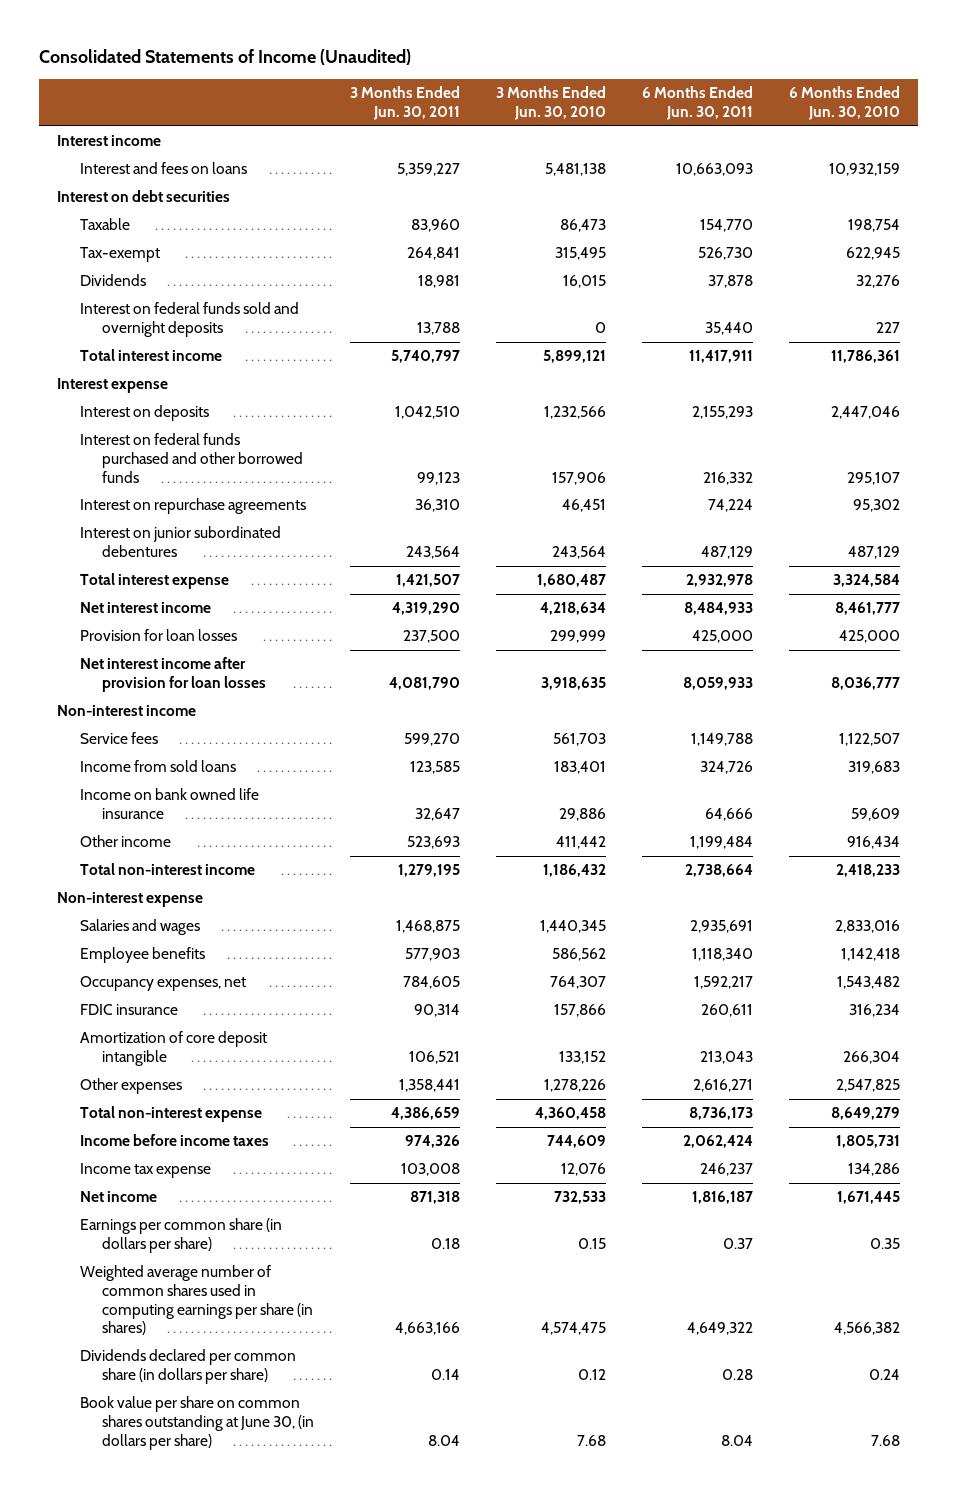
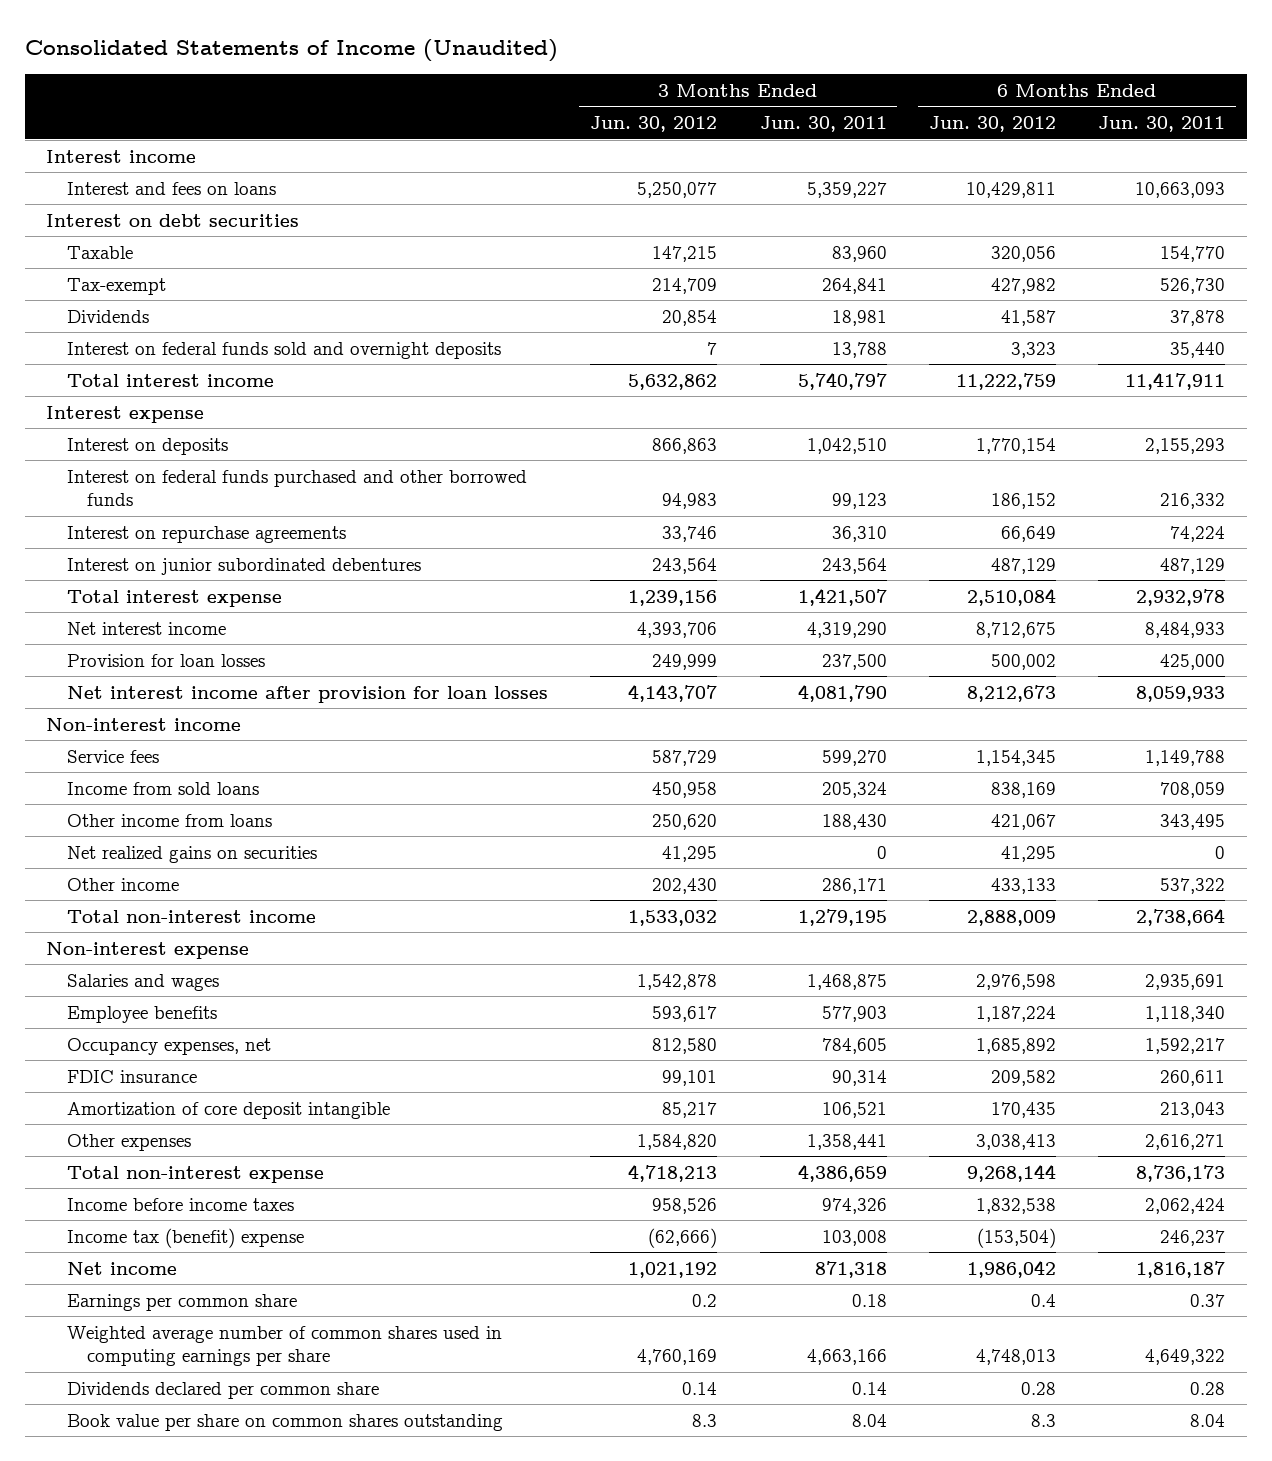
- | 3 Months Ended Jun. 30, 2011 | 3 Months Ended Jun. 30, 2010 | 6 Months Ended Jun. 30, 2011 | 6 Months Ended Jun. 30, 2010
+ | 3 Months Ended Jun. 30, 2012 | 3 Months Ended Jun. 30, 2011 | 6 Months Ended Jun. 30, 2012 | 6 Months Ended Jun. 30, 2011
- Income from sold loans | 123,585 | 183,401 | 324,726 | 319,683
- Income on bank owned life insurance | 32,647 | 29,886 | 64,666 | 59,609
- Other income | 523,693 | 411,442 | 1,199,484 | 916,434
+ Income from sold loans | 450,958 | 205,324 | 838,169 | 708,059
+ Other income from loans | 250,620 | 188,430 | 421,067 | 343,495
+ Net realized gains on securities | 41,295 | 0 | 41,295 | 0
+ Other income | 202,430 | 286,171 | 433,133 | 537,322
- Income tax expense | 103,008 | 12,076 | 246,237 | 134,286
+ Income tax (benefit) expense | (62,666) | 103,008 | (153,504) | 246,237
- Earnings per common share (in dollars per share) | 0.18 | 0.15 | 0.37 | 0.35
- Weighted average number of common shares used in computing earnings per share (in shares) | 4,663,166 | 4,574,475 | 4,649,322 | 4,566,382
- Dividends declared per common share (in dollars per share) | 0.14 | 0.12 | 0.28 | 0.24
- Book value per share on common shares outstanding at June 30, (in dollars per share) | 8.04 | 7.68 | 8.04 | 7.68
+ Earnings per common share | 0.2 | 0.18 | 0.4 | 0.37
+ Weighted average number of common shares used in computing earnings per share | 4,760,169 | 4,663,166 | 4,748,013 | 4,649,322
+ Dividends declared per common share | 0.14 | 0.14 | 0.28 | 0.28
+ Book value per share on common shares outstanding | 8.3 | 8.04 | 8.3 | 8.04

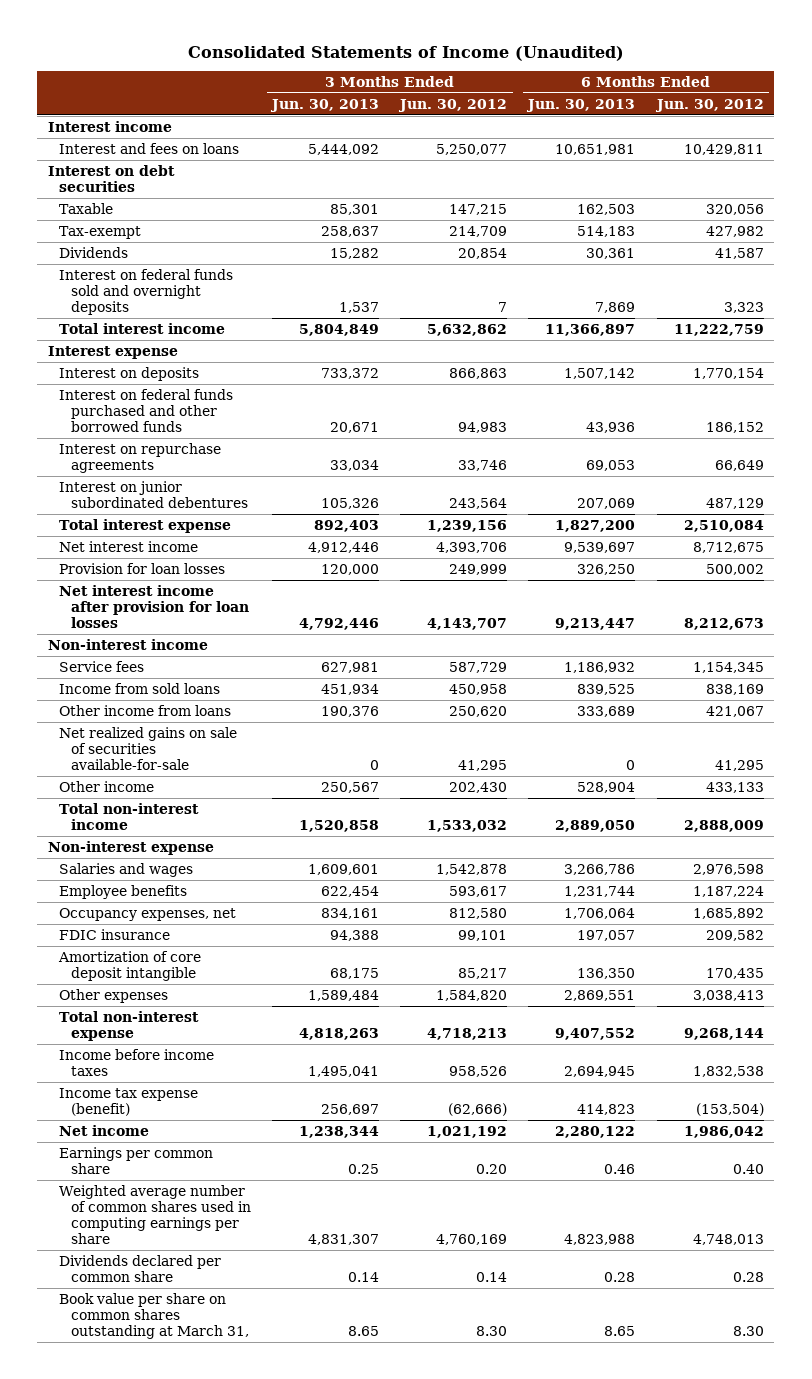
- | 3 Months Ended Jun. 30, 2012 | 3 Months Ended Jun. 30, 2011 | 6 Months Ended Jun. 30, 2012 | 6 Months Ended Jun. 30, 2011
+ | 3 Months Ended Jun. 30, 2013 | 3 Months Ended Jun. 30, 2012 | 6 Months Ended Jun. 30, 2013 | 6 Months Ended Jun. 30, 2012
- Net realized gains on securities | 41,295 | 0 | 41,295 | 0
+ Net realized gains on sale of securities available-for-sale | 0 | 41,295 | 0 | 41,295
- Income tax (benefit) expense | (62,666) | 103,008 | (153,504) | 246,237
+ Income tax expense (benefit) | 256,697 | (62,666) | 414,823 | (153,504)
- Earnings per common share | 0.2 | 0.18 | 0.4 | 0.37
+ Earnings per common share | 0.25 | 0.20 | 0.46 | 0.40
- Book value per share on common shares outstanding | 8.3 | 8.04 | 8.3 | 8.04
+ Book value per share on common shares outstanding at March 31, | 8.65 | 8.30 | 8.65 | 8.30

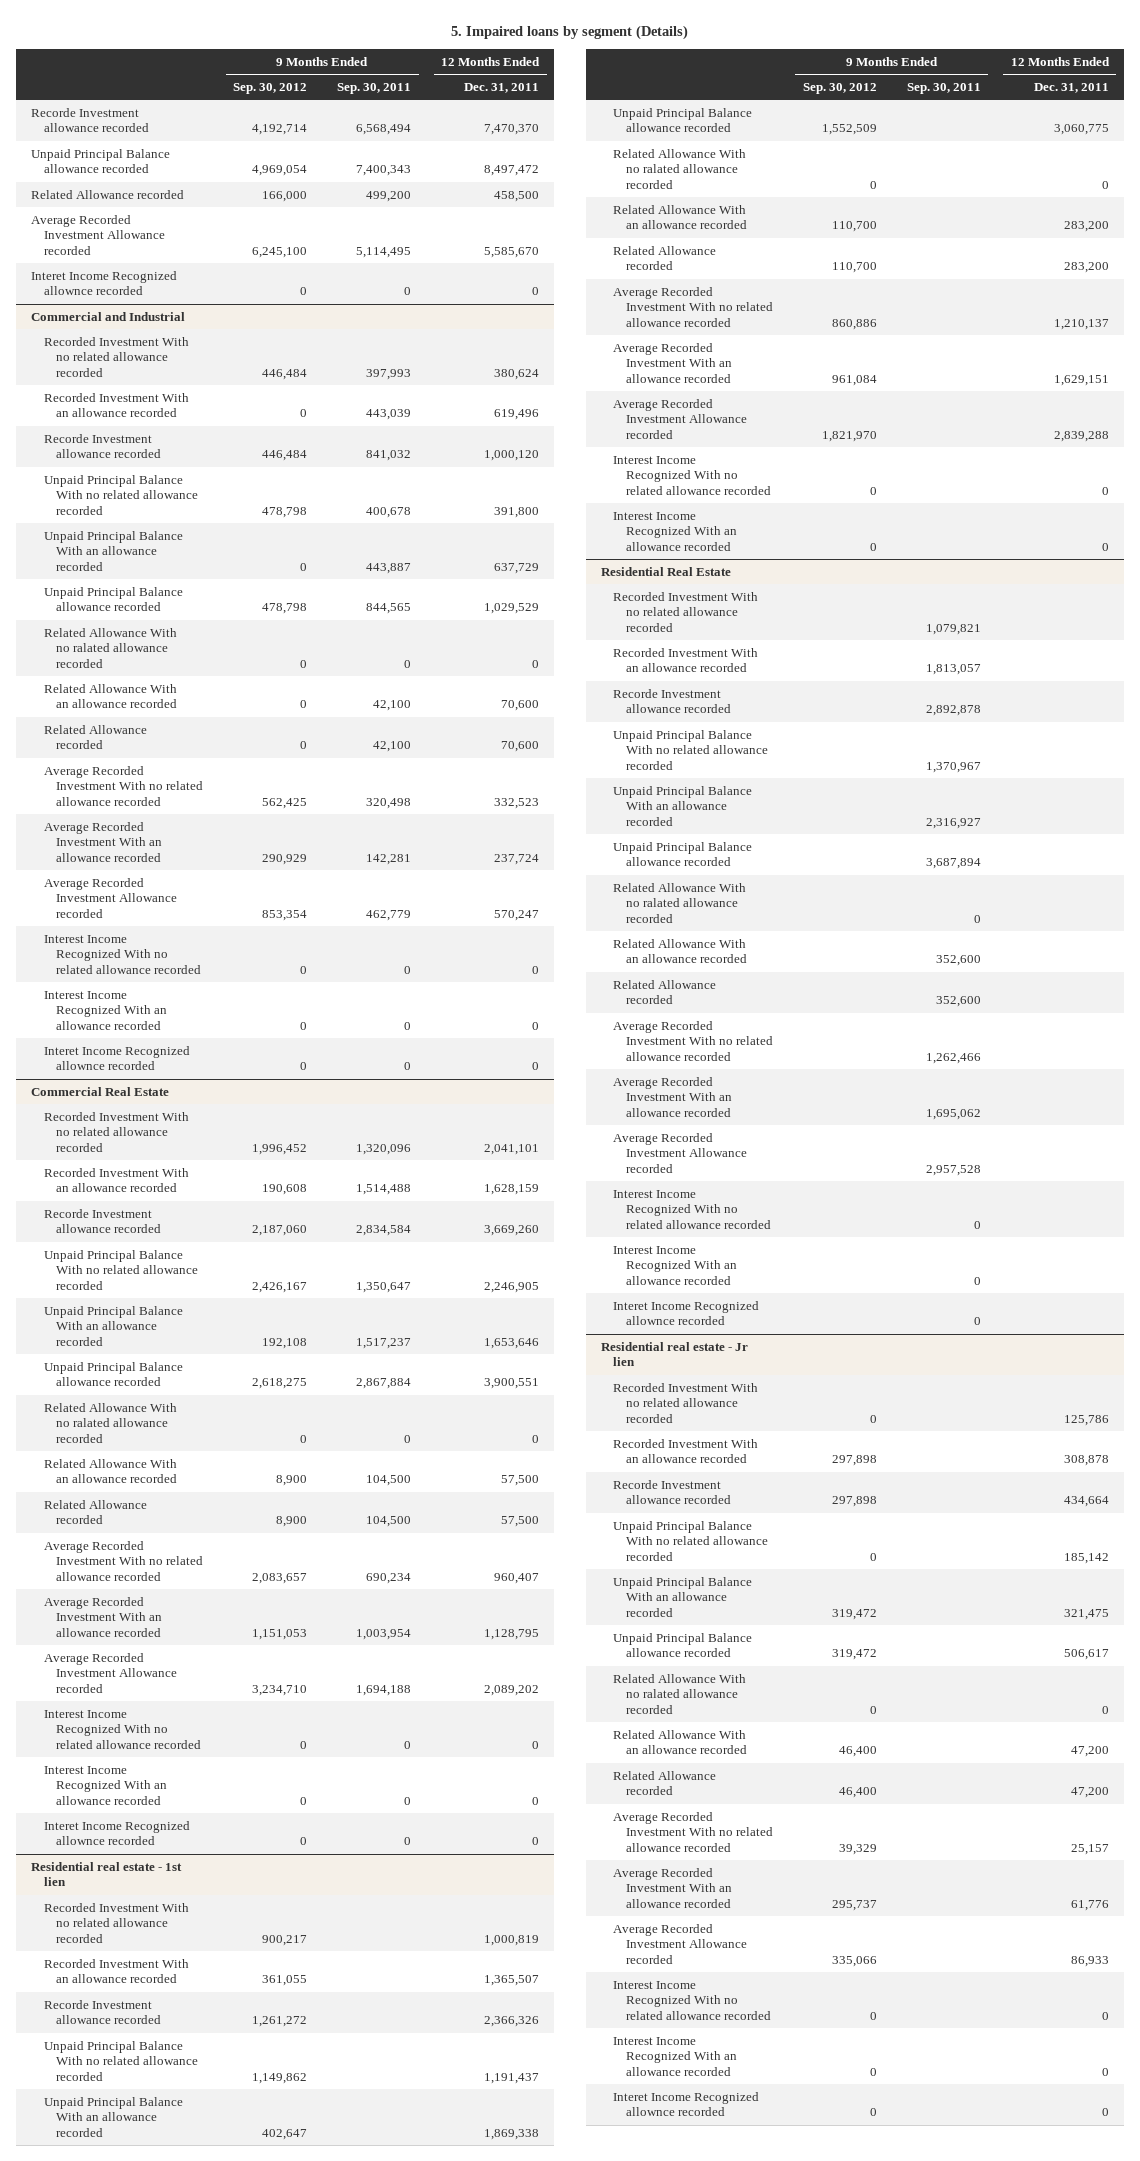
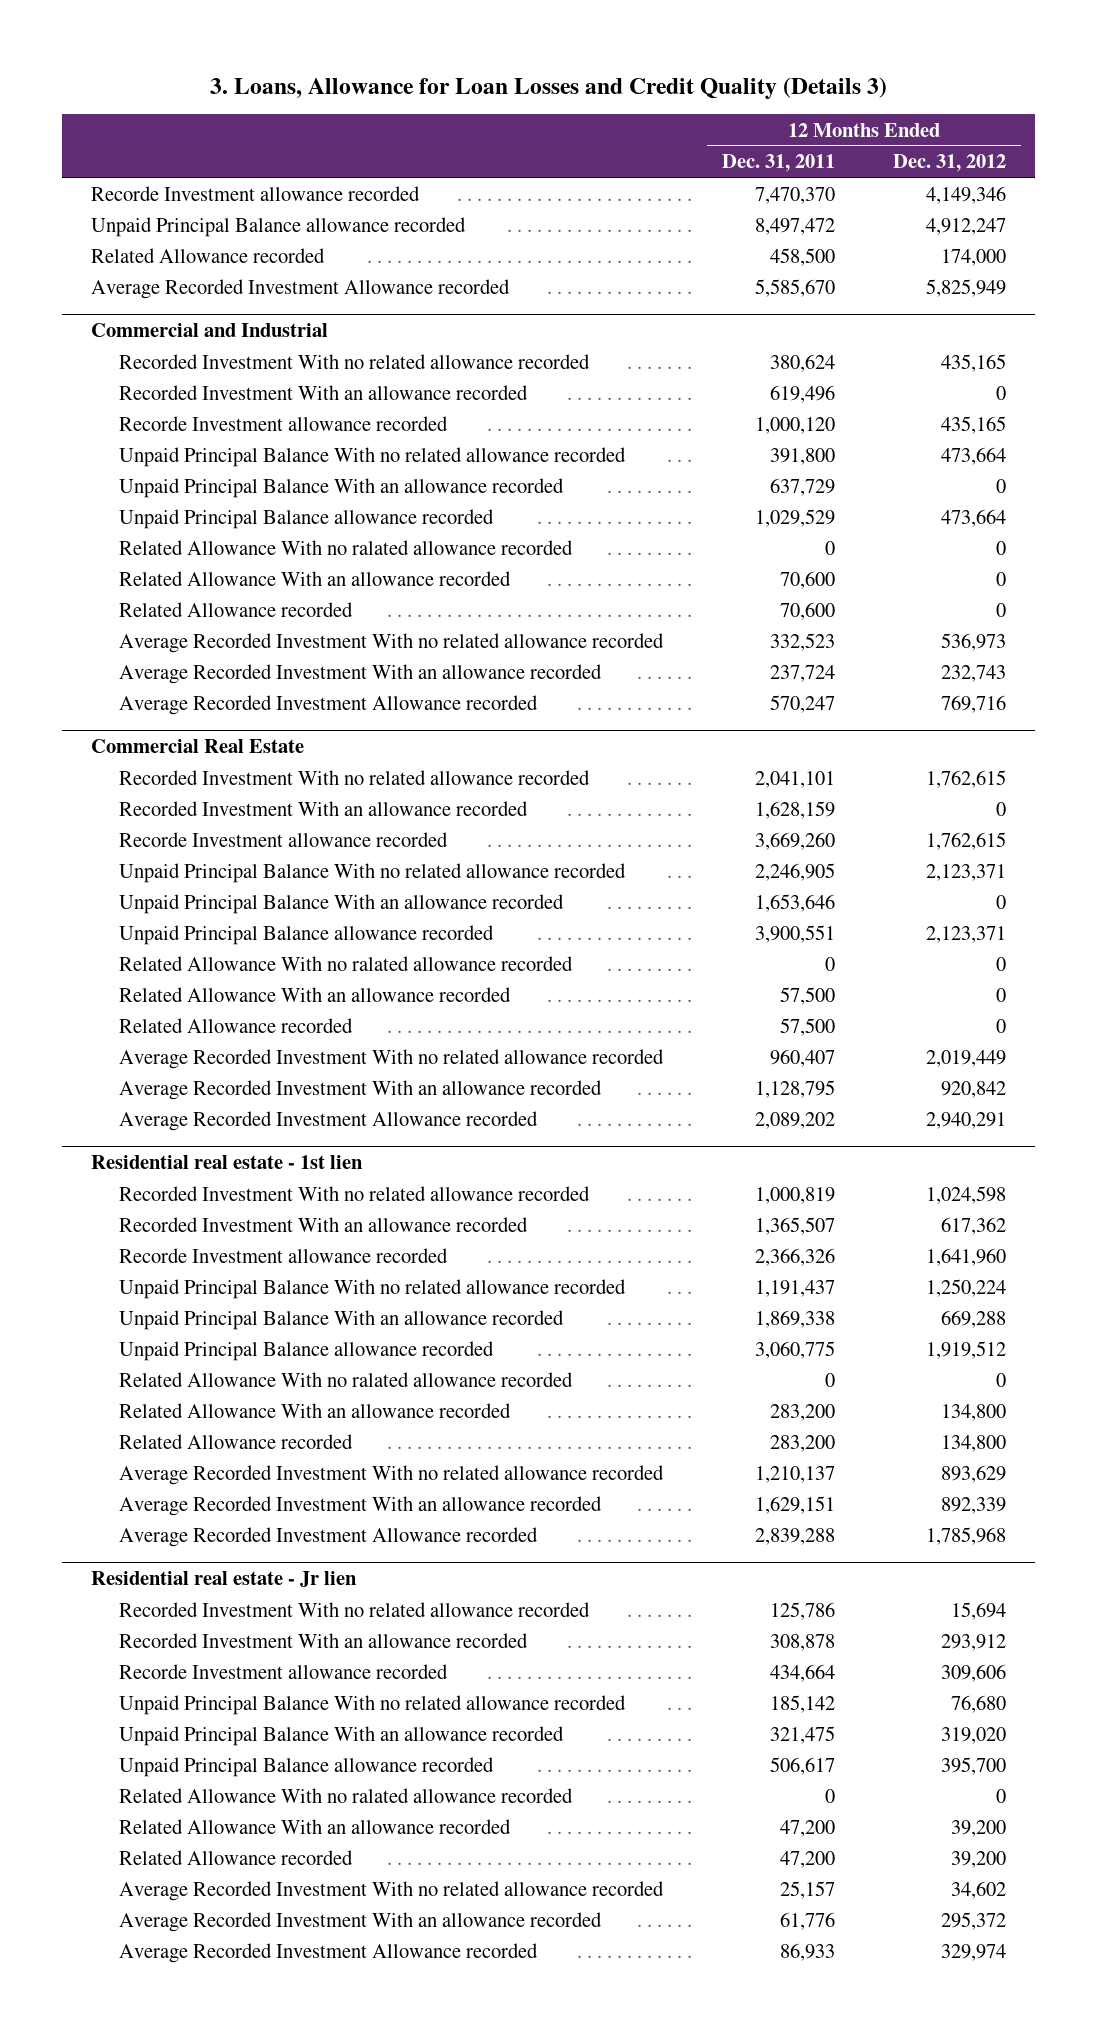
- 5. Impaired loans by segment (Details)
+ 3. Loans, Allowance for Loan Losses and Credit Quality (Details 3)
- | 9 Months Ended Sep. 30, 2012 | 9 Months Ended Sep. 30, 2011 | 12 Months Ended Dec. 31, 2011
+ | 12 Months Ended Dec. 31, 2011 | 12 Months Ended Dec. 31, 2012
- Interet Income Recognized allownce recorded | 0 | 0 | 0
@ Commercial and Industrial
- Interest Income Recognized With no related allowance recorded | 0 | 0 | 0
- Interest Income Recognized With an allowance recorded | 0 | 0 | 0
- Interet Income Recognized allownce recorded | 0 | 0 | 0
@ Commercial Real Estate
- Interest Income Recognized With no related allowance recorded | 0 | 0 | 0
- Interest Income Recognized With an allowance recorded | 0 | 0 | 0
- Interet Income Recognized allownce recorded | 0 | 0 | 0
@ Residential real estate - 1st lien
- Interest Income Recognized With no related allowance recorded | 0 | | 0
- Interest Income Recognized With an allowance recorded | 0 | | 0
- Residential Real Estate
- Recorded Investment With no related allowance recorded | | 1,079,821 |
- Recorded Investment With an allowance recorded | | 1,813,057 |
- Recorde Investment allowance recorded | | 2,892,878 |
- Unpaid Principal Balance With no related allowance recorded | | 1,370,967 |
- Unpaid Principal Balance With an allowance recorded | | 2,316,927 |
- Unpaid Principal Balance allowance recorded | | 3,687,894 |
- Related Allowance With no ralated allowance recorded | | 0 |
- Related Allowance With an allowance recorded | | 352,600 |
- Related Allowance recorded | | 352,600 |
- Average Recorded Investment With no related allowance recorded | | 1,262,466 |
- Average Recorded Investment With an allowance recorded | | 1,695,062 |
- Average Recorded Investment Allowance recorded | | 2,957,528 |
- Interest Income Recognized With no related allowance recorded | | 0 |
- Interest Income Recognized With an allowance recorded | | 0 |
- Interet Income Recognized allownce recorded | | 0 |
@ Residential real estate - Jr lien
- Interest Income Recognized With no related allowance recorded | 0 | | 0
- Interest Income Recognized With an allowance recorded | 0 | | 0
- Interet Income Recognized allownce recorded | 0 | | 0

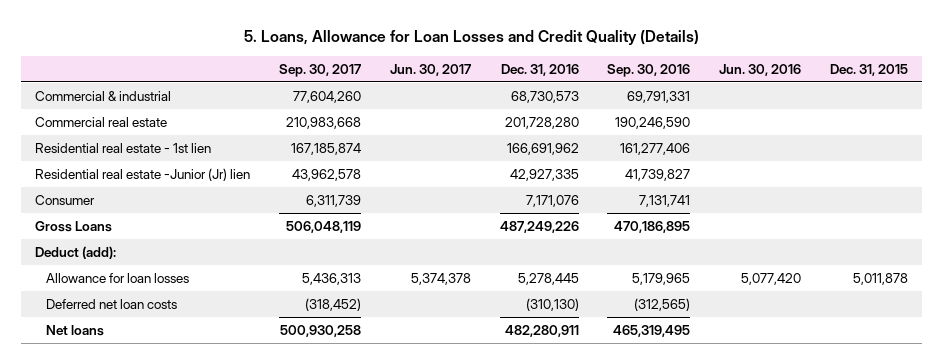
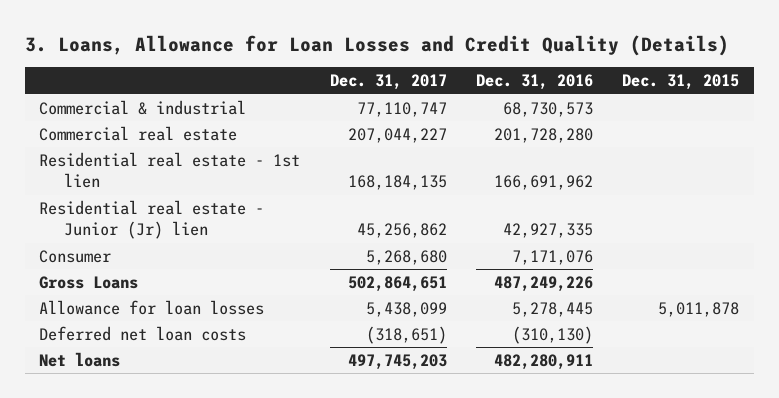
- 5. Loans, Allowance for Loan Losses and Credit Quality (Details)
+ 3. Loans, Allowance for Loan Losses and Credit Quality (Details)
- | Sep. 30, 2017 | Jun. 30, 2017 | Dec. 31, 2016 | Sep. 30, 2016 | Jun. 30, 2016 | Dec. 31, 2015
+ | Dec. 31, 2017 | Dec. 31, 2016 | Dec. 31, 2015
- Residential real estate -Junior (Jr) lien | 43,962,578 | | 42,927,335 | 41,739,827 | |
+ Residential real estate - Junior (Jr) lien | 45,256,862 | 42,927,335 |
- Deduct (add):

